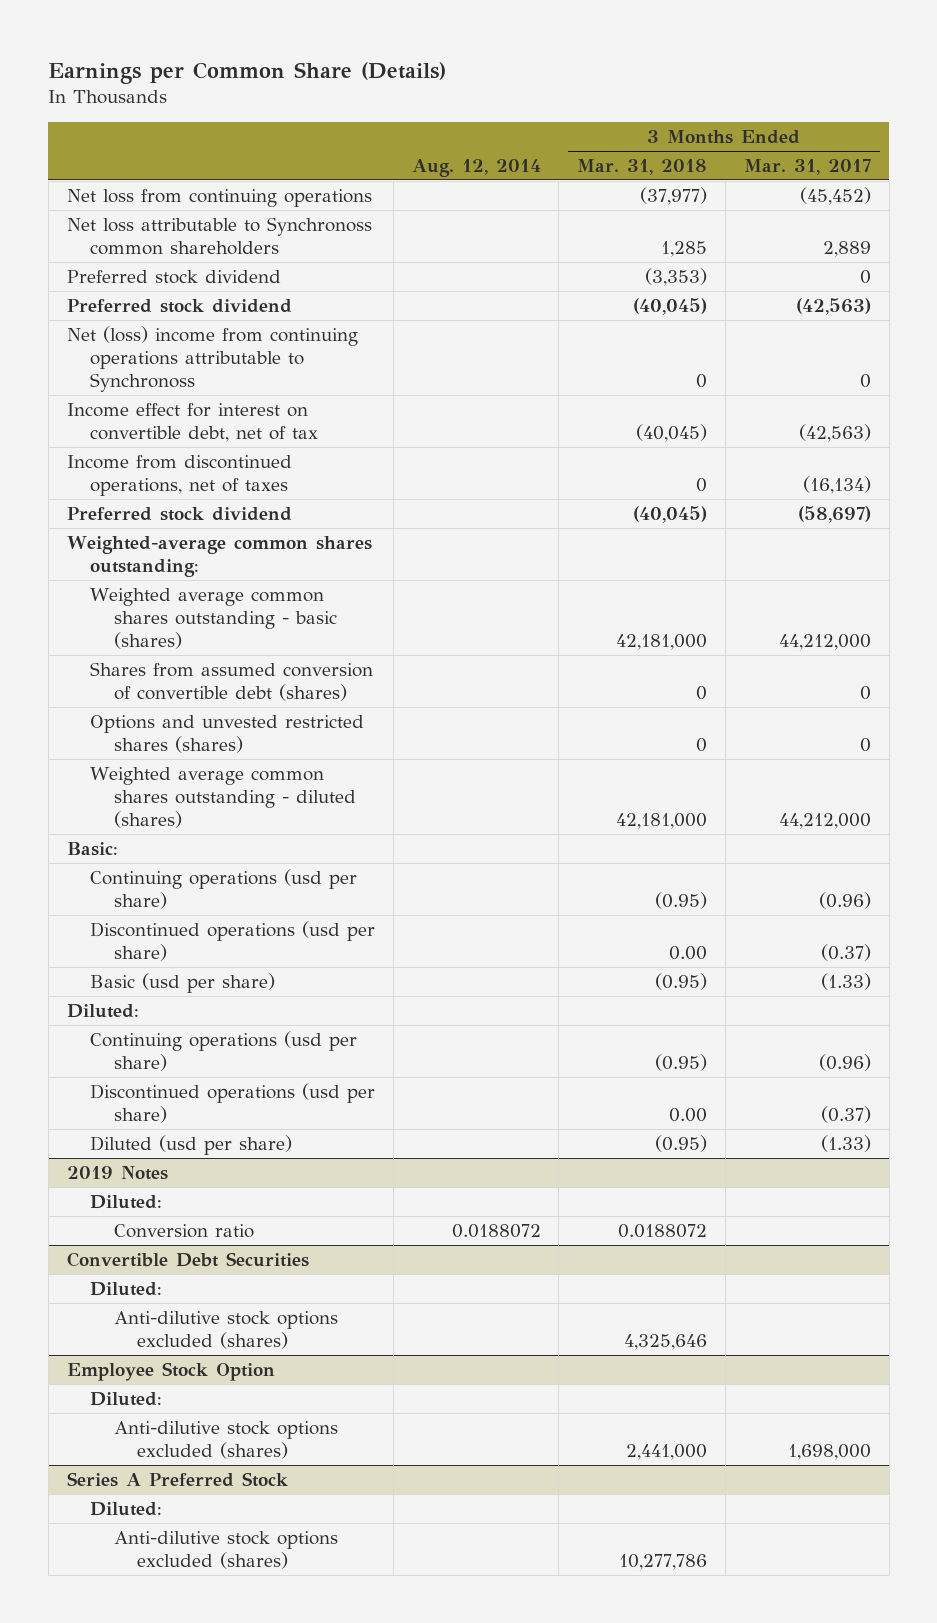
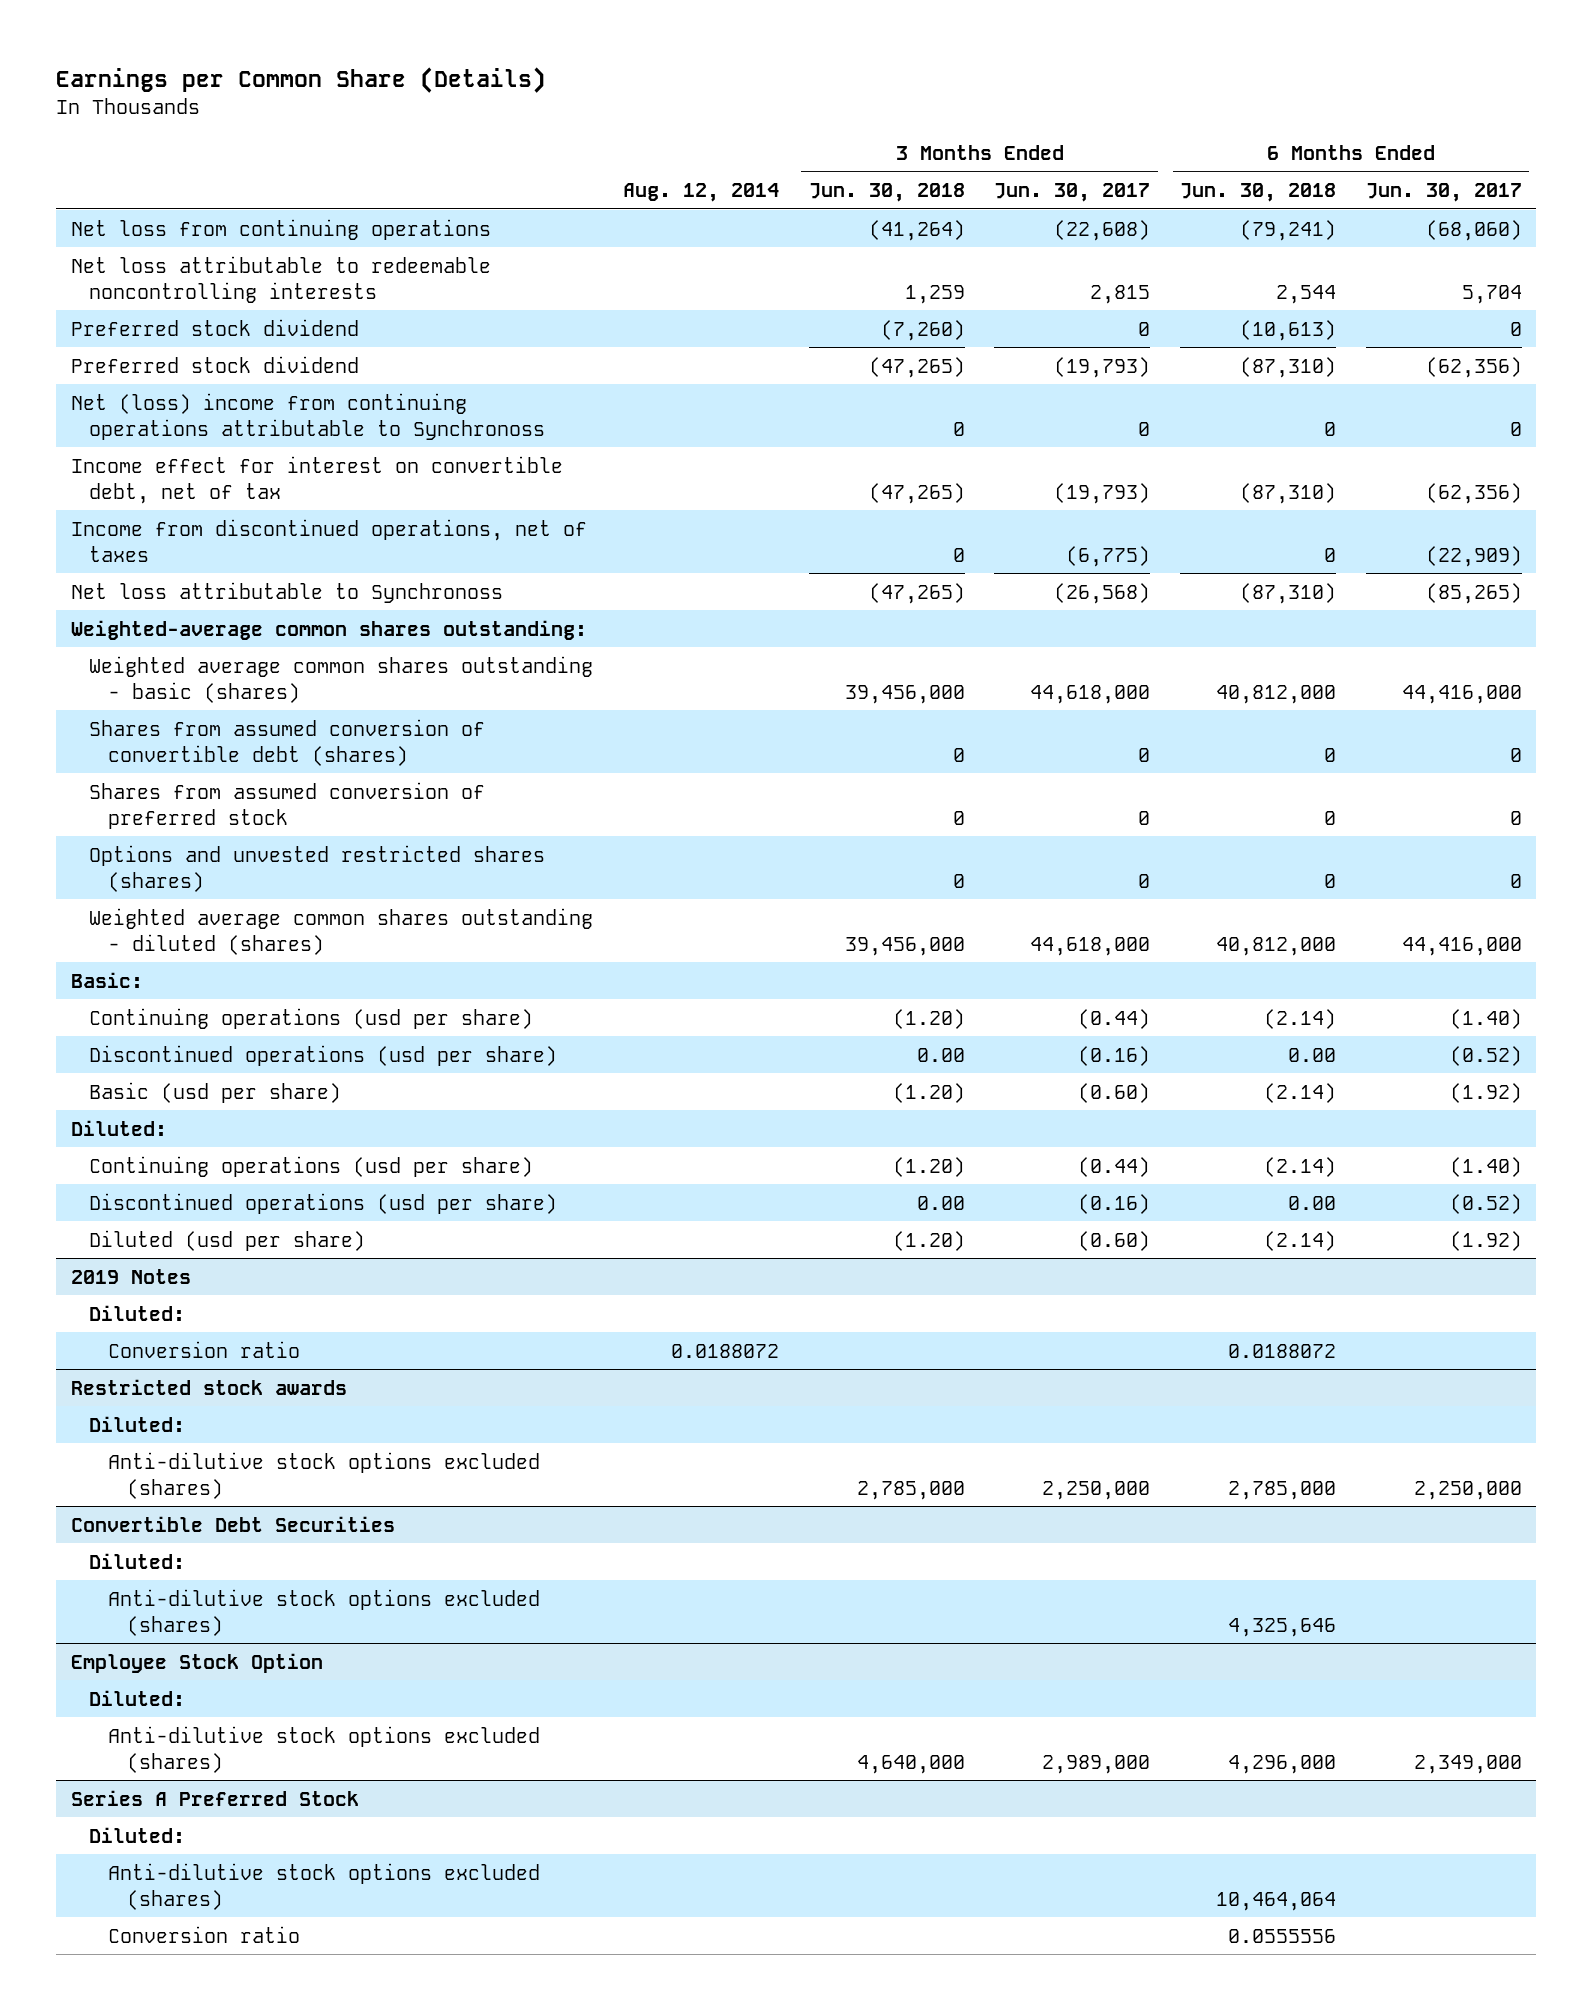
- | Aug. 12, 2014 | 3 Months Ended Mar. 31, 2018 | 3 Months Ended Mar. 31, 2017
+ | Aug. 12, 2014 | 3 Months Ended Jun. 30, 2018 | 3 Months Ended Jun. 30, 2017 | 6 Months Ended Jun. 30, 2018 | 6 Months Ended Jun. 30, 2017
- Net loss attributable to Synchronoss common shareholders | | 1,285 | 2,889
+ Net loss attributable to redeemable noncontrolling interests | | 1,259 | 2,815 | 2,544 | 5,704
- Preferred stock dividend | | (40,045) | (58,697)
+ Net loss attributable to Synchronoss | | (47,265) | (26,568) | (87,310) | (85,265)
+ Shares from assumed conversion of preferred stock | | 0 | 0 | 0 | 0
+ Restricted stock awards
+ Diluted:
+ Anti-dilutive stock options excluded (shares) | | 2,785,000 | 2,250,000 | 2,785,000 | 2,250,000
@ Series A Preferred Stock
+ Conversion ratio | | | | 0.0555556 |

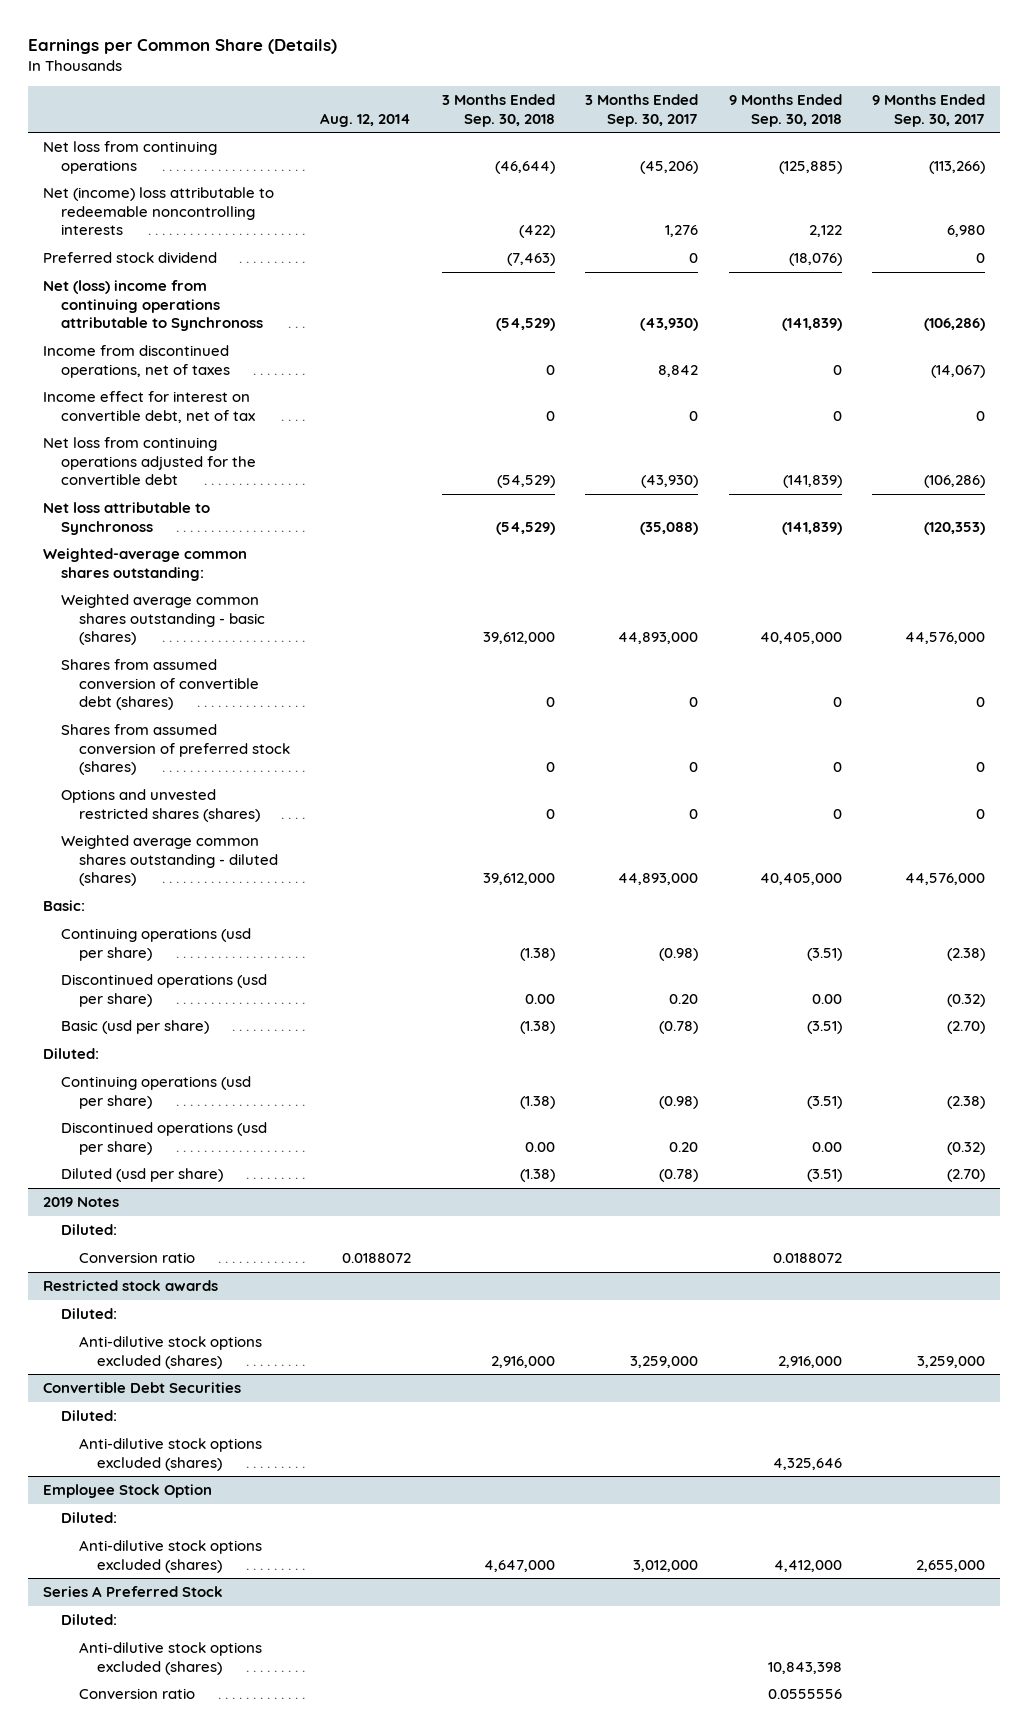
- | Aug. 12, 2014 | 3 Months Ended Jun. 30, 2018 | 3 Months Ended Jun. 30, 2017 | 6 Months Ended Jun. 30, 2018 | 6 Months Ended Jun. 30, 2017
+ | Aug. 12, 2014 | 3 Months Ended Sep. 30, 2018 | 3 Months Ended Sep. 30, 2017 | 9 Months Ended Sep. 30, 2018 | 9 Months Ended Sep. 30, 2017
- Net loss attributable to redeemable noncontrolling interests | | 1,259 | 2,815 | 2,544 | 5,704
- Preferred stock dividend | | (7,260) | 0 | (10,613) | 0
+ Net (income) loss attributable to redeemable noncontrolling interests | | (422) | 1,276 | 2,122 | 6,980
moved down: Income effect for interest on convertible debt, net of tax | | 0 | 0 | 0 | 0
+ Net loss from continuing operations adjusted for the convertible debt | | (54,529) | (43,930) | (141,839) | (106,286)
- Shares from assumed conversion of preferred stock | | 0 | 0 | 0 | 0
+ Shares from assumed conversion of preferred stock (shares) | | 0 | 0 | 0 | 0

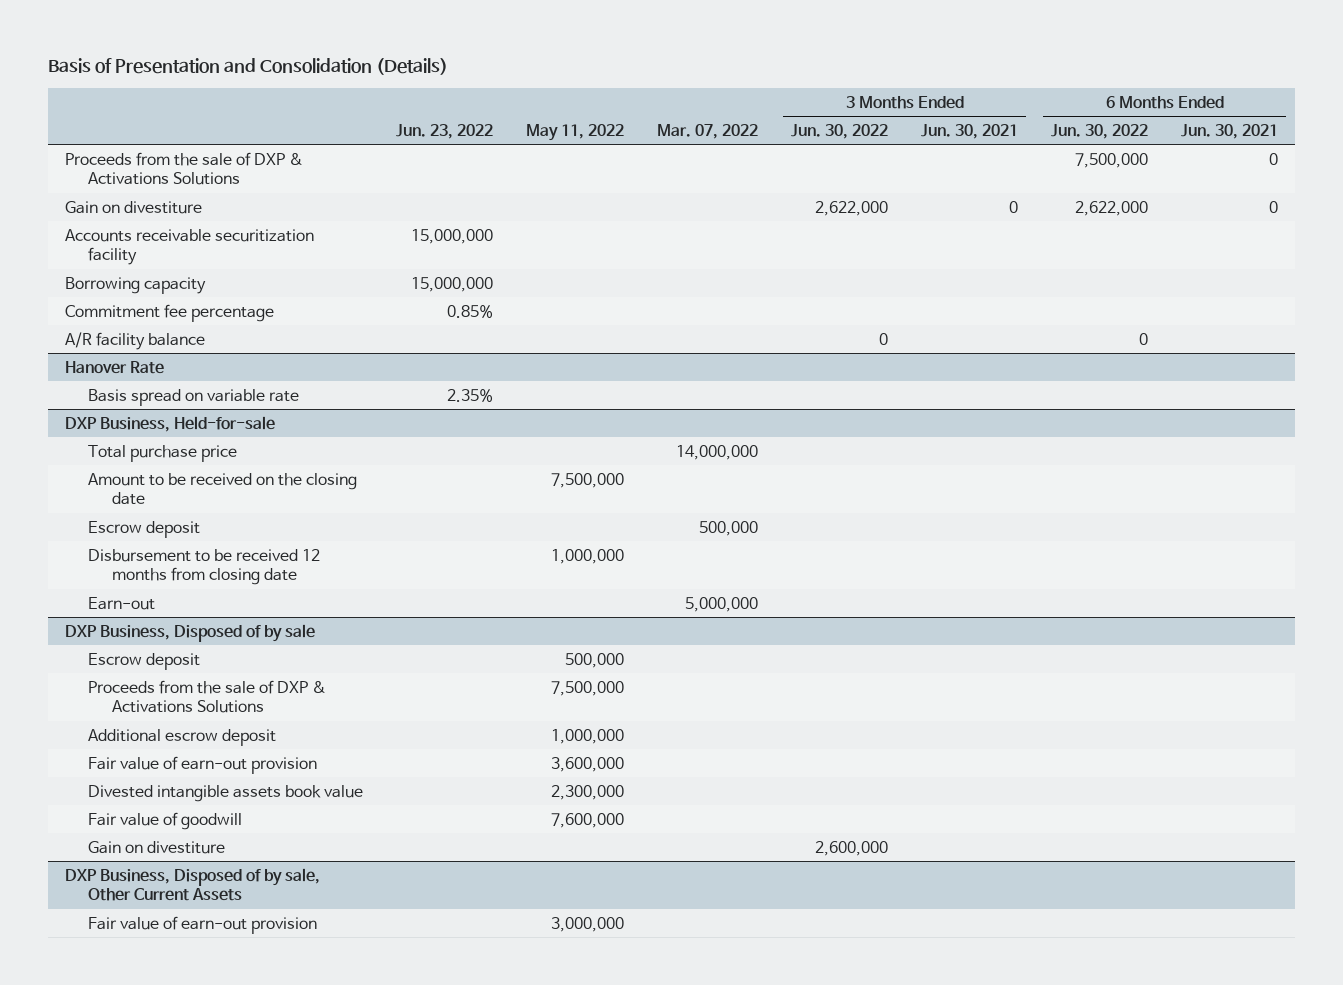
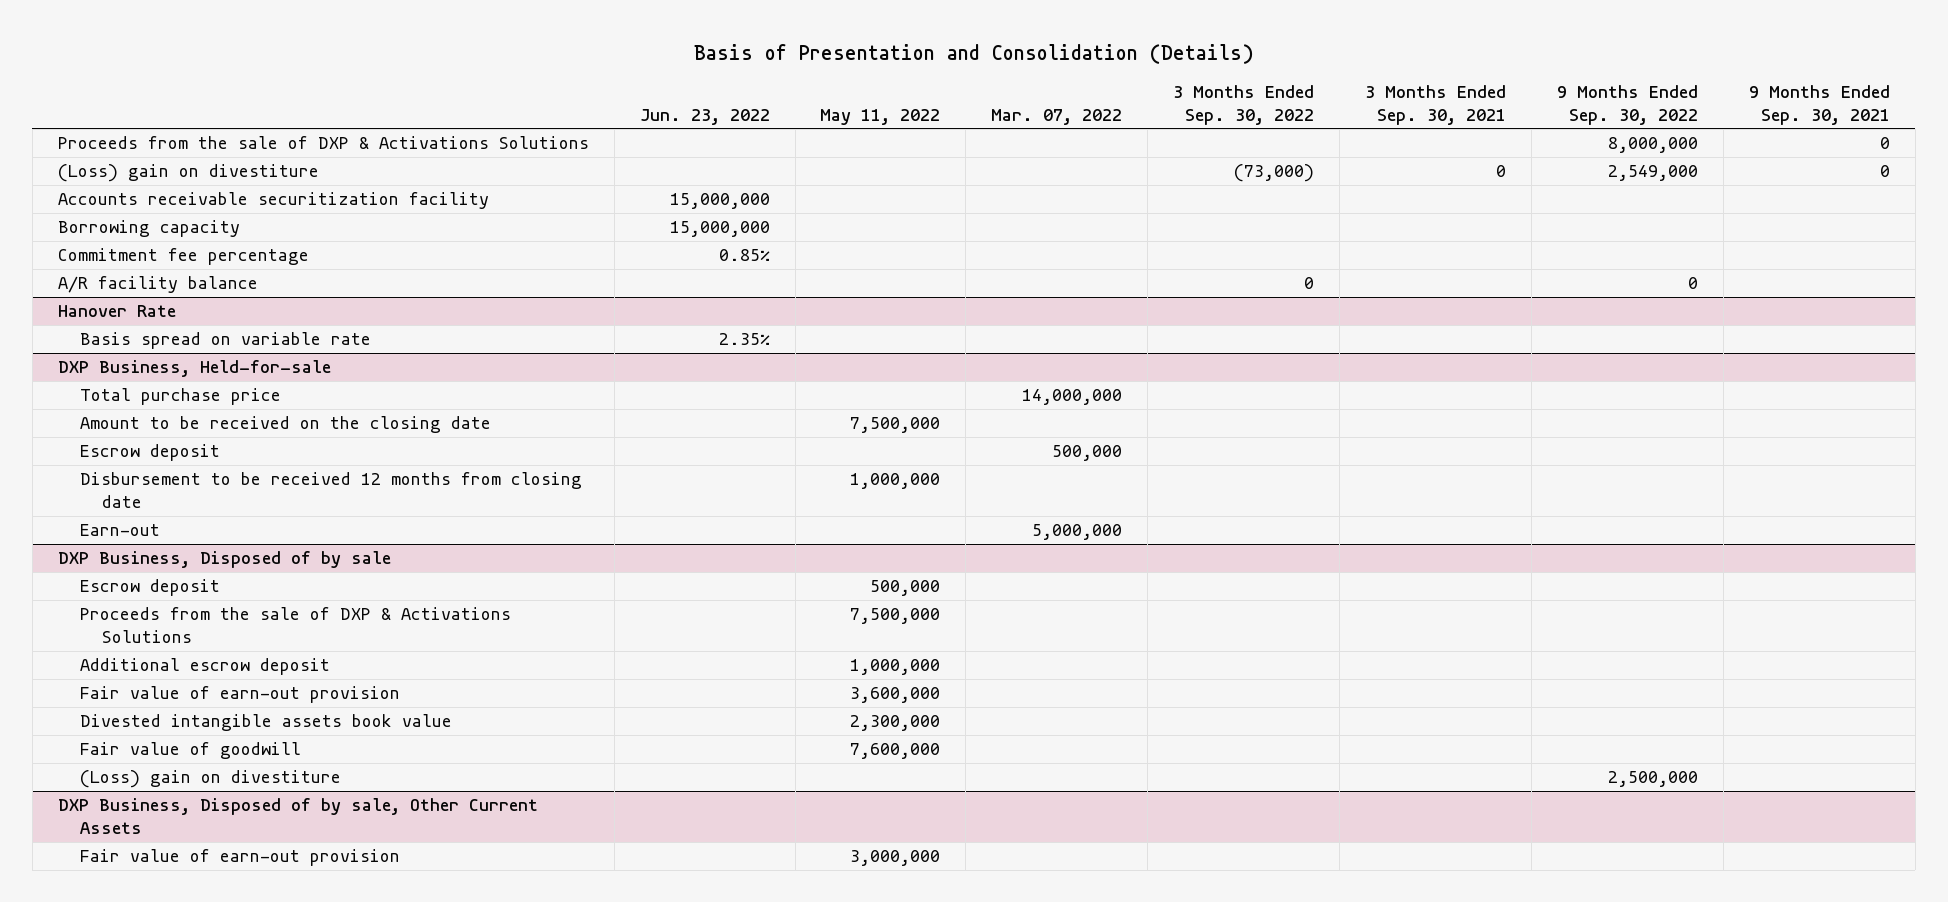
- | Jun. 23, 2022 | May 11, 2022 | Mar. 07, 2022 | 3 Months Ended Jun. 30, 2022 | 3 Months Ended Jun. 30, 2021 | 6 Months Ended Jun. 30, 2022 | 6 Months Ended Jun. 30, 2021
+ | Jun. 23, 2022 | May 11, 2022 | Mar. 07, 2022 | 3 Months Ended Sep. 30, 2022 | 3 Months Ended Sep. 30, 2021 | 9 Months Ended Sep. 30, 2022 | 9 Months Ended Sep. 30, 2021
- Gain on divestiture | | | | 2,622,000 | 0 | 2,622,000 | 0
+ (Loss) gain on divestiture | | | | (73,000) | 0 | 2,549,000 | 0
@ DXP Business, Disposed of by sale
- Gain on divestiture | | | | 2,600,000 | | |
+ (Loss) gain on divestiture | | | | | | 2,500,000 |

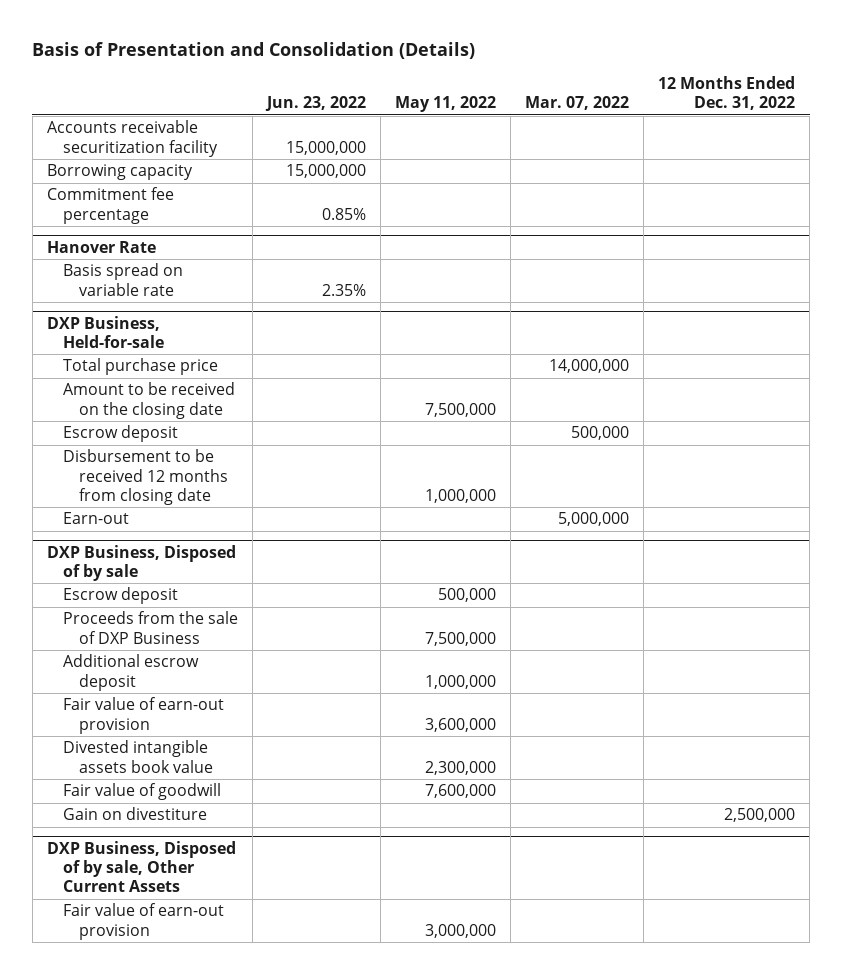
- | Jun. 23, 2022 | May 11, 2022 | Mar. 07, 2022 | 3 Months Ended Sep. 30, 2022 | 3 Months Ended Sep. 30, 2021 | 9 Months Ended Sep. 30, 2022 | 9 Months Ended Sep. 30, 2021
+ | Jun. 23, 2022 | May 11, 2022 | Mar. 07, 2022 | 12 Months Ended Dec. 31, 2022
- Proceeds from the sale of DXP & Activations Solutions | | | | | | 8,000,000 | 0
- (Loss) gain on divestiture | | | | (73,000) | 0 | 2,549,000 | 0
- A/R facility balance | | | | 0 | | 0 |
@ DXP Business, Disposed of by sale
- Proceeds from the sale of DXP & Activations Solutions | | 7,500,000 | | | | |
+ Proceeds from the sale of DXP Business | | 7,500,000 | |
- (Loss) gain on divestiture | | | | | | 2,500,000 |
+ Gain on divestiture | | | | 2,500,000

